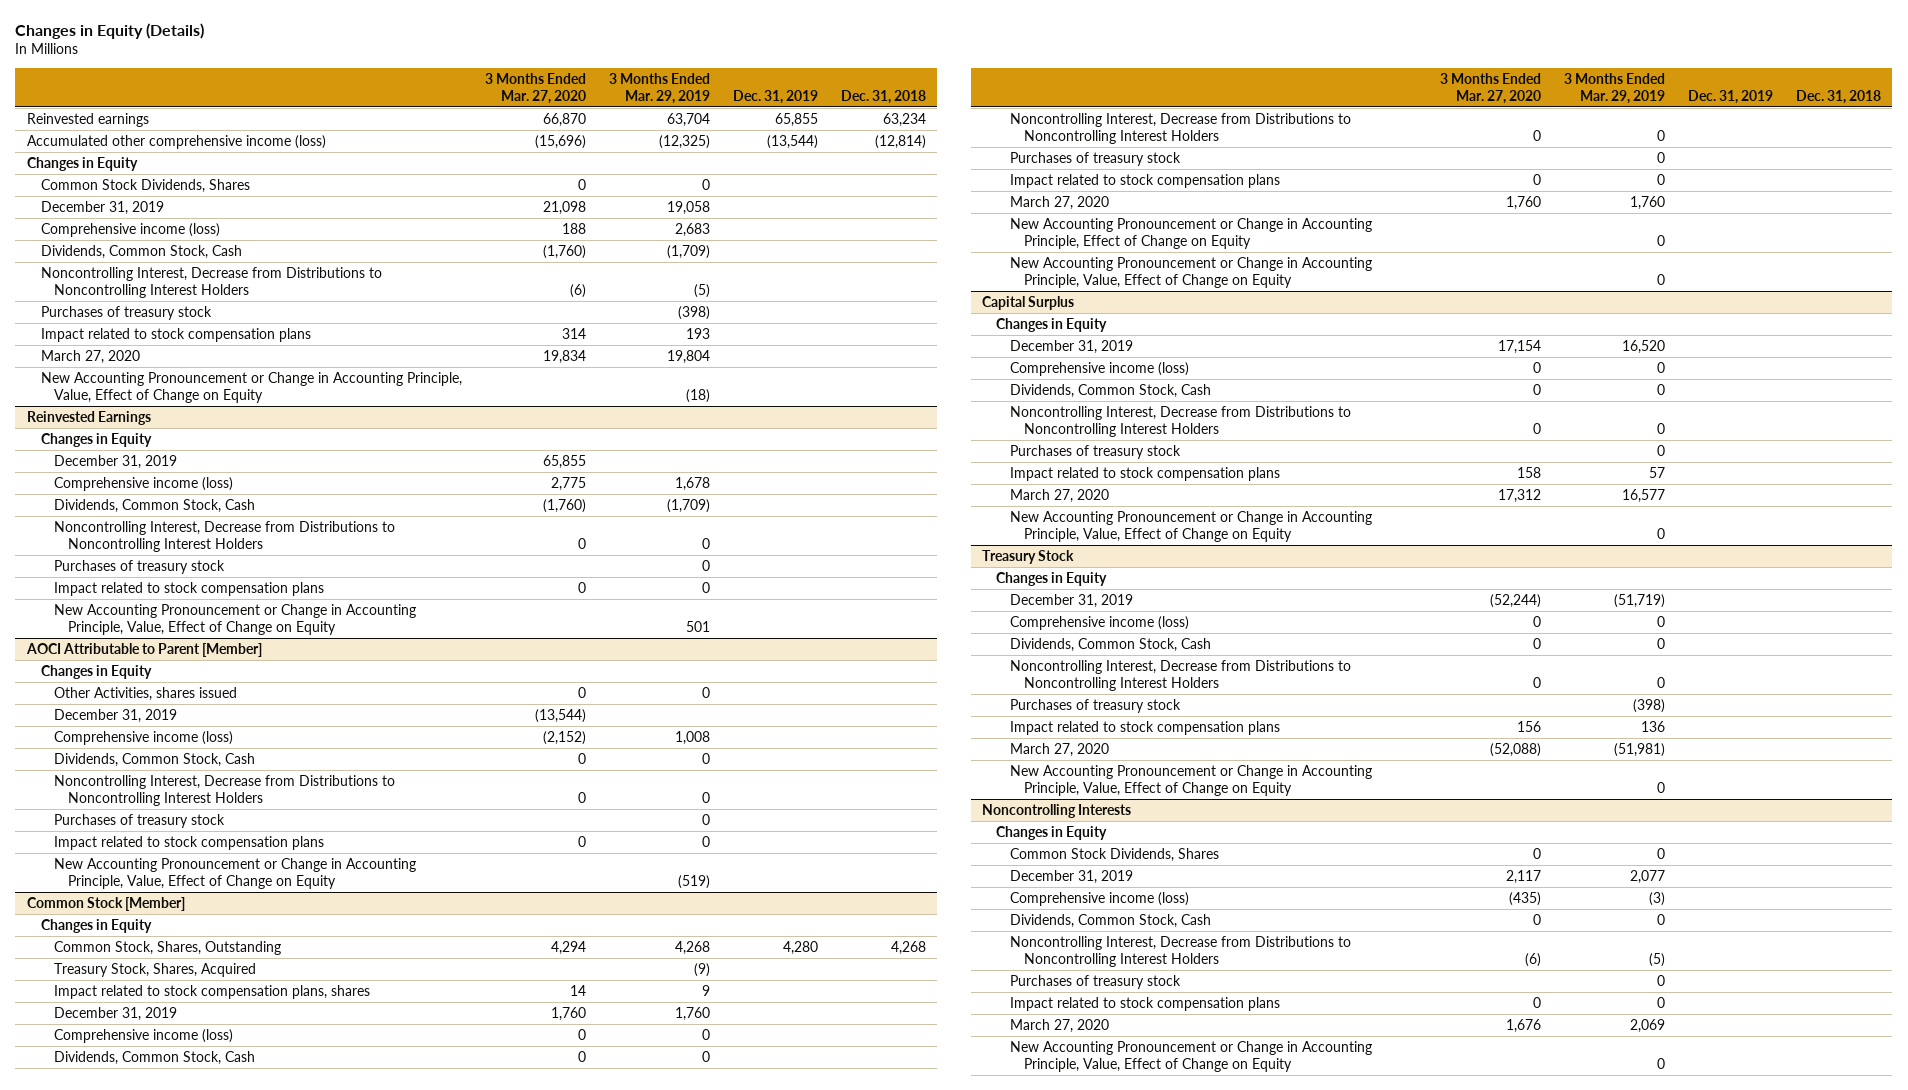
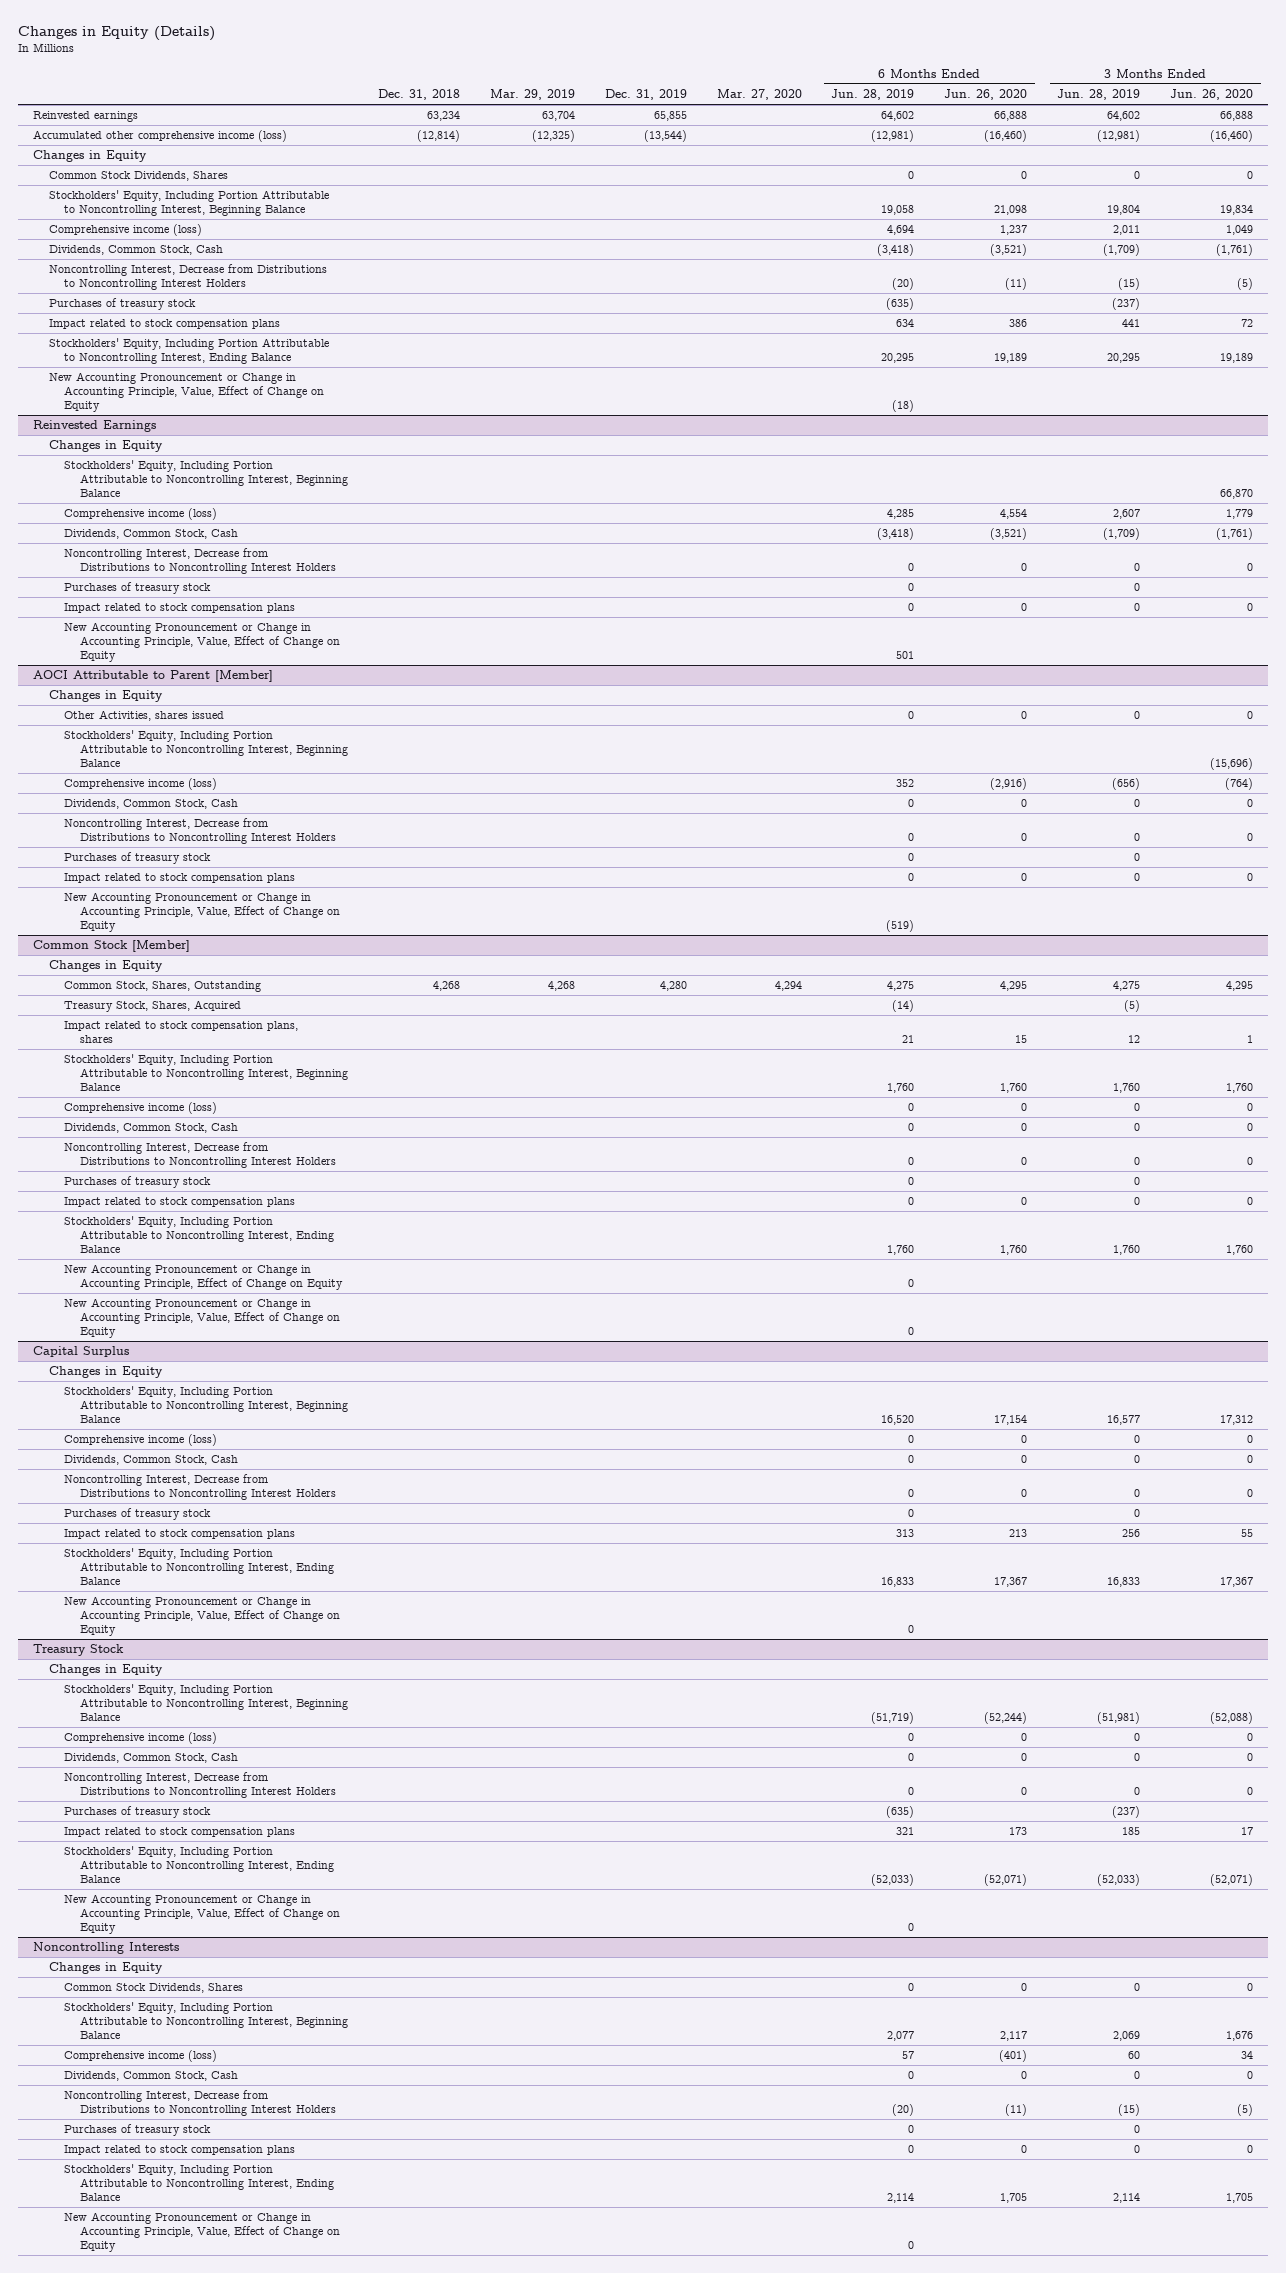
- | 3 Months Ended Mar. 27, 2020 | 3 Months Ended Mar. 29, 2019 | Dec. 31, 2019 | Dec. 31, 2018
+ | Dec. 31, 2018 | Mar. 29, 2019 | Dec. 31, 2019 | Mar. 27, 2020 | 6 Months Ended Jun. 28, 2019 | 6 Months Ended Jun. 26, 2020 | 3 Months Ended Jun. 28, 2019 | 3 Months Ended Jun. 26, 2020
- December 31, 2019 | 21,098 | 19,058 | |
+ Stockholders' Equity, Including Portion Attributable to Noncontrolling Interest, Beginning Balance | | | | | 19,058 | 21,098 | 19,804 | 19,834
- March 27, 2020 | 19,834 | 19,804 | |
+ Stockholders' Equity, Including Portion Attributable to Noncontrolling Interest, Ending Balance | | | | | 20,295 | 19,189 | 20,295 | 19,189
@ Reinvested Earnings
- December 31, 2019 | 65,855 | | |
+ Stockholders' Equity, Including Portion Attributable to Noncontrolling Interest, Beginning Balance | | | | | | | | 66,870
@ AOCI Attributable to Parent [Member]
- December 31, 2019 | (13,544) | | |
+ Stockholders' Equity, Including Portion Attributable to Noncontrolling Interest, Beginning Balance | | | | | | | | (15,696)
@ Common Stock [Member]
- December 31, 2019 | 1,760 | 1,760 | |
+ Stockholders' Equity, Including Portion Attributable to Noncontrolling Interest, Beginning Balance | | | | | 1,760 | 1,760 | 1,760 | 1,760
- March 27, 2020 | 1,760 | 1,760 | |
+ Stockholders' Equity, Including Portion Attributable to Noncontrolling Interest, Ending Balance | | | | | 1,760 | 1,760 | 1,760 | 1,760
@ Capital Surplus
- December 31, 2019 | 17,154 | 16,520 | |
+ Stockholders' Equity, Including Portion Attributable to Noncontrolling Interest, Beginning Balance | | | | | 16,520 | 17,154 | 16,577 | 17,312
- March 27, 2020 | 17,312 | 16,577 | |
+ Stockholders' Equity, Including Portion Attributable to Noncontrolling Interest, Ending Balance | | | | | 16,833 | 17,367 | 16,833 | 17,367
@ Treasury Stock
- December 31, 2019 | (52,244) | (51,719) | |
+ Stockholders' Equity, Including Portion Attributable to Noncontrolling Interest, Beginning Balance | | | | | (51,719) | (52,244) | (51,981) | (52,088)
- March 27, 2020 | (52,088) | (51,981) | |
+ Stockholders' Equity, Including Portion Attributable to Noncontrolling Interest, Ending Balance | | | | | (52,033) | (52,071) | (52,033) | (52,071)
@ Noncontrolling Interests
- December 31, 2019 | 2,117 | 2,077 | |
+ Stockholders' Equity, Including Portion Attributable to Noncontrolling Interest, Beginning Balance | | | | | 2,077 | 2,117 | 2,069 | 1,676
- March 27, 2020 | 1,676 | 2,069 | |
+ Stockholders' Equity, Including Portion Attributable to Noncontrolling Interest, Ending Balance | | | | | 2,114 | 1,705 | 2,114 | 1,705

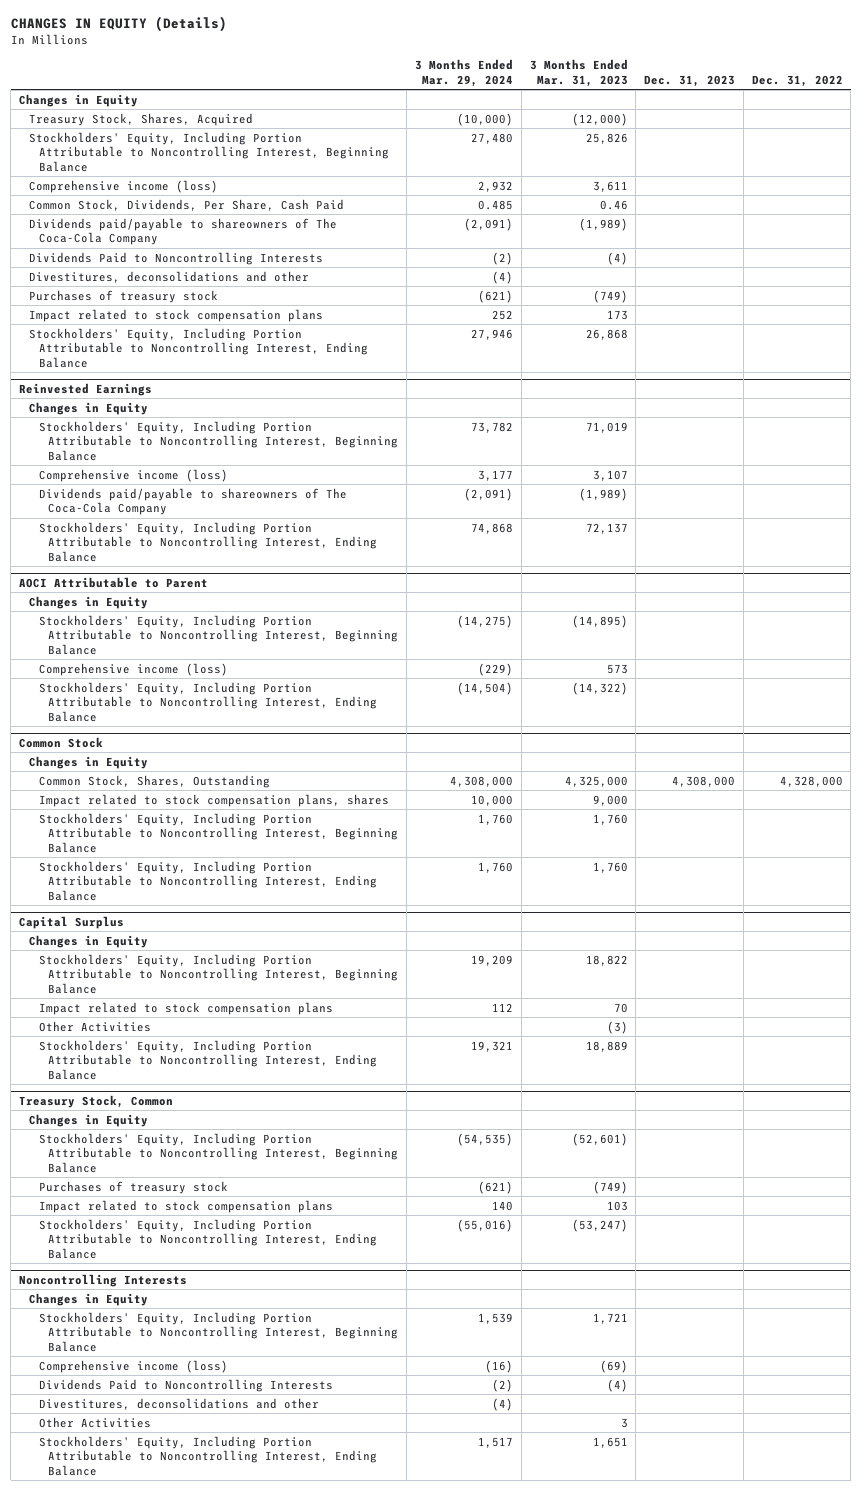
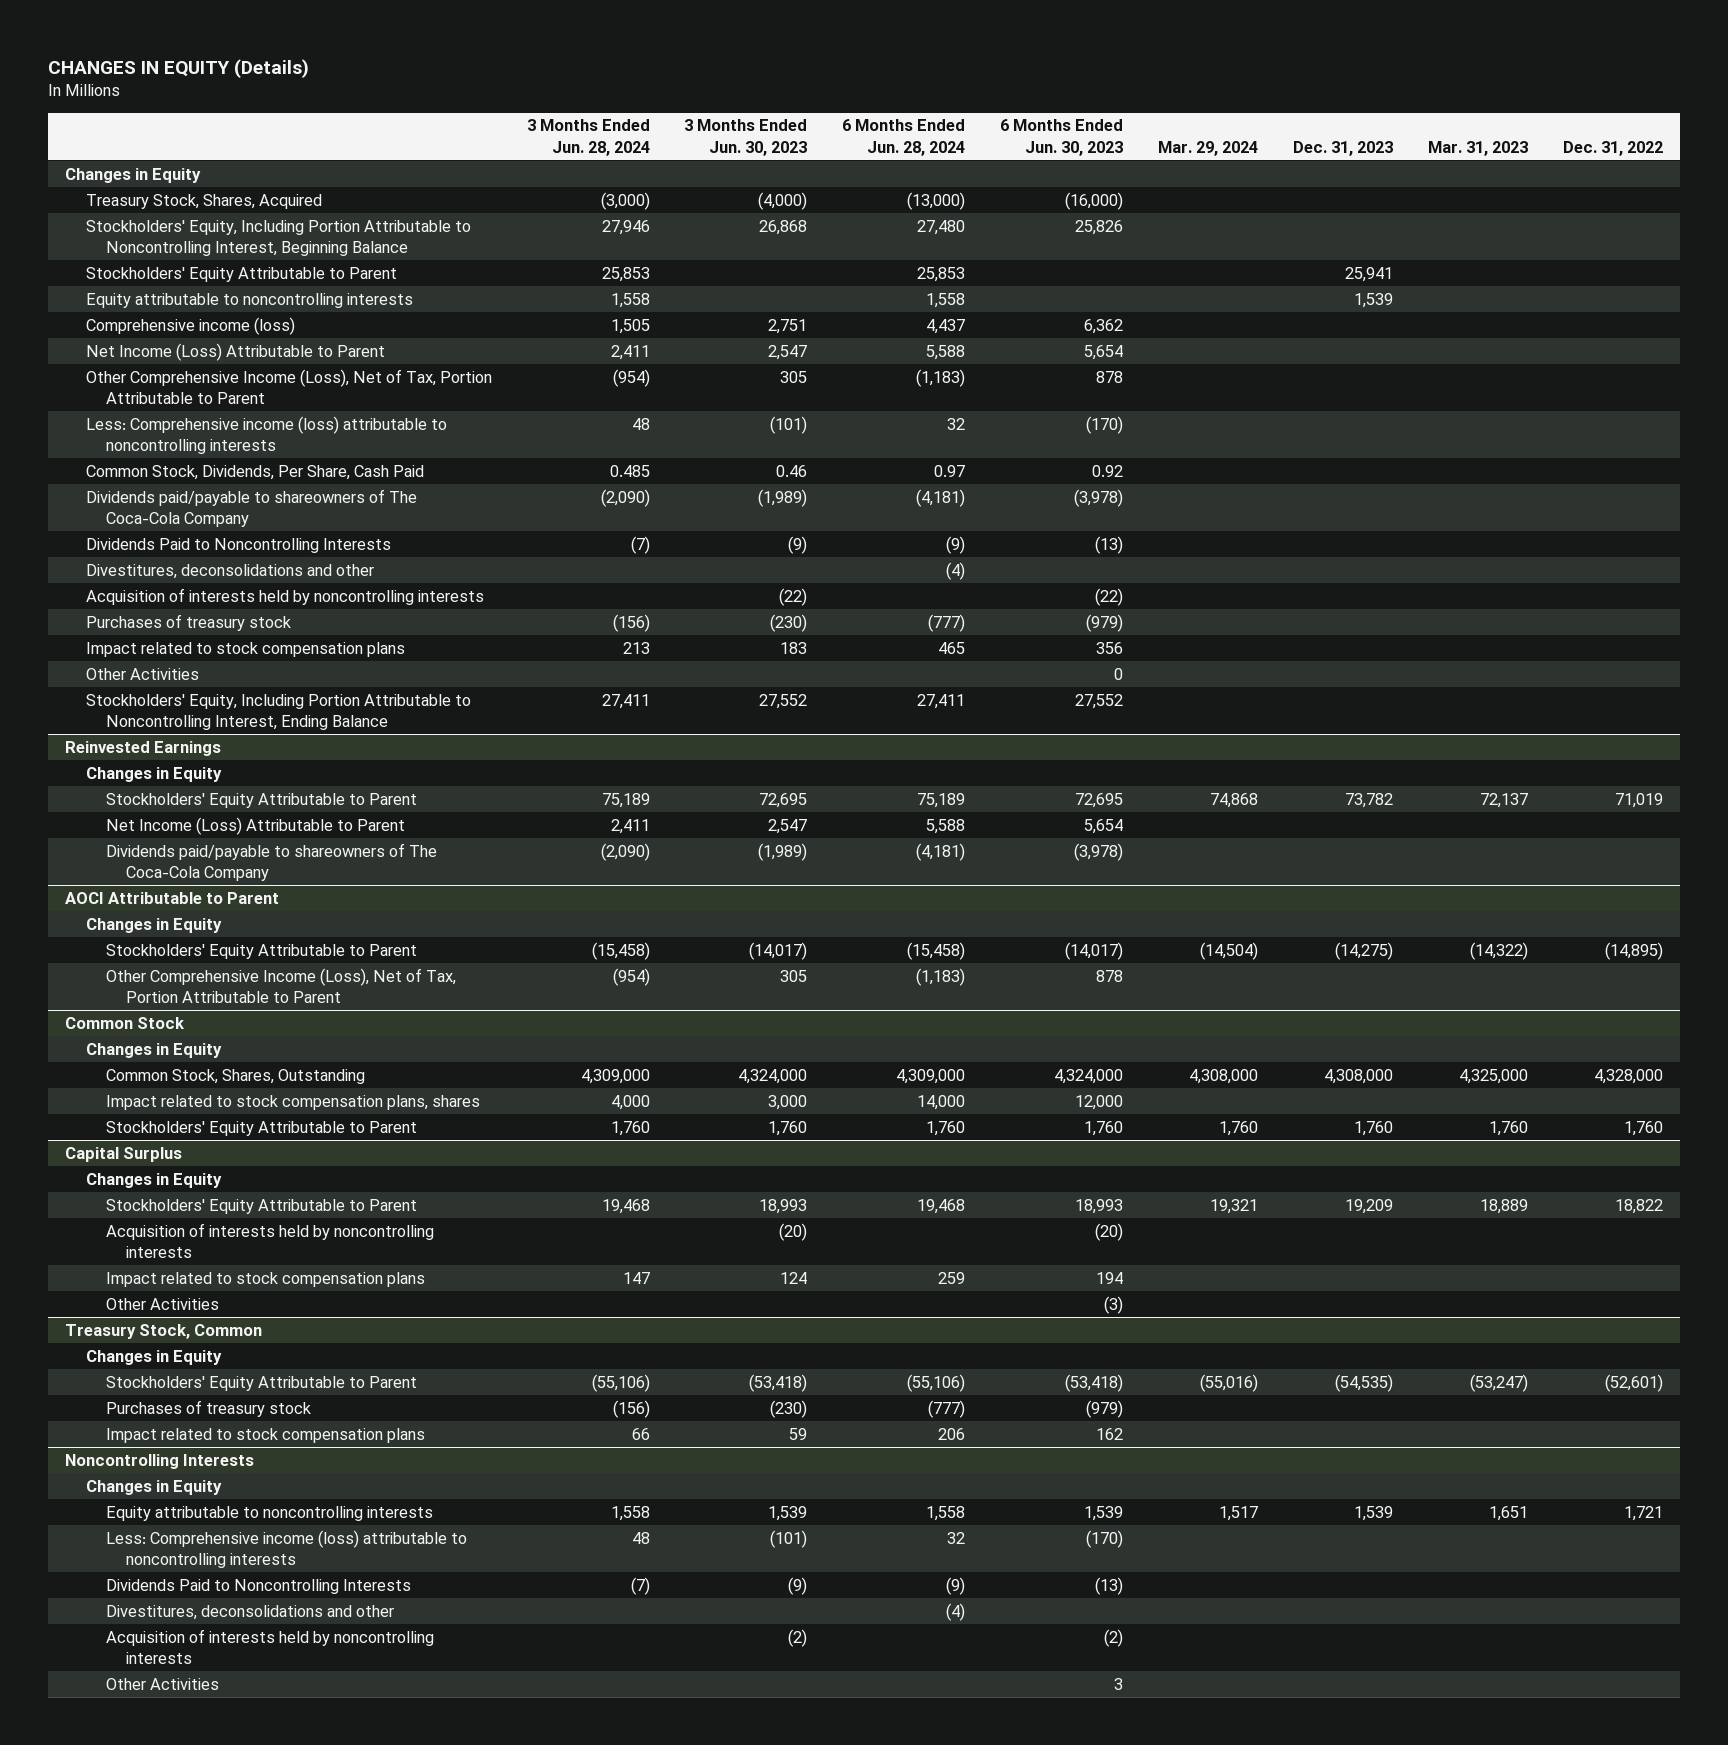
- | 3 Months Ended Mar. 29, 2024 | 3 Months Ended Mar. 31, 2023 | Dec. 31, 2023 | Dec. 31, 2022
+ | 3 Months Ended Jun. 28, 2024 | 3 Months Ended Jun. 30, 2023 | 6 Months Ended Jun. 28, 2024 | 6 Months Ended Jun. 30, 2023 | Mar. 29, 2024 | Dec. 31, 2023 | Mar. 31, 2023 | Dec. 31, 2022
+ Stockholders' Equity Attributable to Parent | 25,853 | | 25,853 | | | 25,941 | |
+ Equity attributable to noncontrolling interests | 1,558 | | 1,558 | | | 1,539 | |
+ Net Income (Loss) Attributable to Parent | 2,411 | 2,547 | 5,588 | 5,654 | | | |
+ Other Comprehensive Income (Loss), Net of Tax, Portion Attributable to Parent | (954) | 305 | (1,183) | 878 | | | |
+ Less: Comprehensive income (loss) attributable to noncontrolling interests | 48 | (101) | 32 | (170) | | | |
+ Acquisition of interests held by noncontrolling interests | | (22) | | (22) | | | |
+ Other Activities | | | | 0 | | | |
@ Reinvested Earnings
- Stockholders' Equity, Including Portion Attributable to Noncontrolling Interest, Beginning Balance | 73,782 | 71,019 | |
- Comprehensive income (loss) | 3,177 | 3,107 | |
+ Stockholders' Equity Attributable to Parent | 75,189 | 72,695 | 75,189 | 72,695 | 74,868 | 73,782 | 72,137 | 71,019
+ Net Income (Loss) Attributable to Parent | 2,411 | 2,547 | 5,588 | 5,654 | | | |
- Stockholders' Equity, Including Portion Attributable to Noncontrolling Interest, Ending Balance | 74,868 | 72,137 | |
@ AOCI Attributable to Parent
- Stockholders' Equity, Including Portion Attributable to Noncontrolling Interest, Beginning Balance | (14,275) | (14,895) | |
- Comprehensive income (loss) | (229) | 573 | |
- Stockholders' Equity, Including Portion Attributable to Noncontrolling Interest, Ending Balance | (14,504) | (14,322) | |
+ Stockholders' Equity Attributable to Parent | (15,458) | (14,017) | (15,458) | (14,017) | (14,504) | (14,275) | (14,322) | (14,895)
+ Other Comprehensive Income (Loss), Net of Tax, Portion Attributable to Parent | (954) | 305 | (1,183) | 878 | | | |
@ Common Stock
- Stockholders' Equity, Including Portion Attributable to Noncontrolling Interest, Beginning Balance | 1,760 | 1,760 | |
- Stockholders' Equity, Including Portion Attributable to Noncontrolling Interest, Ending Balance | 1,760 | 1,760 | |
+ Stockholders' Equity Attributable to Parent | 1,760 | 1,760 | 1,760 | 1,760 | 1,760 | 1,760 | 1,760 | 1,760
@ Capital Surplus
- Stockholders' Equity, Including Portion Attributable to Noncontrolling Interest, Beginning Balance | 19,209 | 18,822 | |
+ Stockholders' Equity Attributable to Parent | 19,468 | 18,993 | 19,468 | 18,993 | 19,321 | 19,209 | 18,889 | 18,822
+ Acquisition of interests held by noncontrolling interests | | (20) | | (20) | | | |
- Stockholders' Equity, Including Portion Attributable to Noncontrolling Interest, Ending Balance | 19,321 | 18,889 | |
@ Treasury Stock, Common
- Stockholders' Equity, Including Portion Attributable to Noncontrolling Interest, Beginning Balance | (54,535) | (52,601) | |
+ Stockholders' Equity Attributable to Parent | (55,106) | (53,418) | (55,106) | (53,418) | (55,016) | (54,535) | (53,247) | (52,601)
- Stockholders' Equity, Including Portion Attributable to Noncontrolling Interest, Ending Balance | (55,016) | (53,247) | |
@ Noncontrolling Interests
- Stockholders' Equity, Including Portion Attributable to Noncontrolling Interest, Beginning Balance | 1,539 | 1,721 | |
- Comprehensive income (loss) | (16) | (69) | |
+ Equity attributable to noncontrolling interests | 1,558 | 1,539 | 1,558 | 1,539 | 1,517 | 1,539 | 1,651 | 1,721
+ Less: Comprehensive income (loss) attributable to noncontrolling interests | 48 | (101) | 32 | (170) | | | |
+ Acquisition of interests held by noncontrolling interests | | (2) | | (2) | | | |
- Stockholders' Equity, Including Portion Attributable to Noncontrolling Interest, Ending Balance | 1,517 | 1,651 | |

